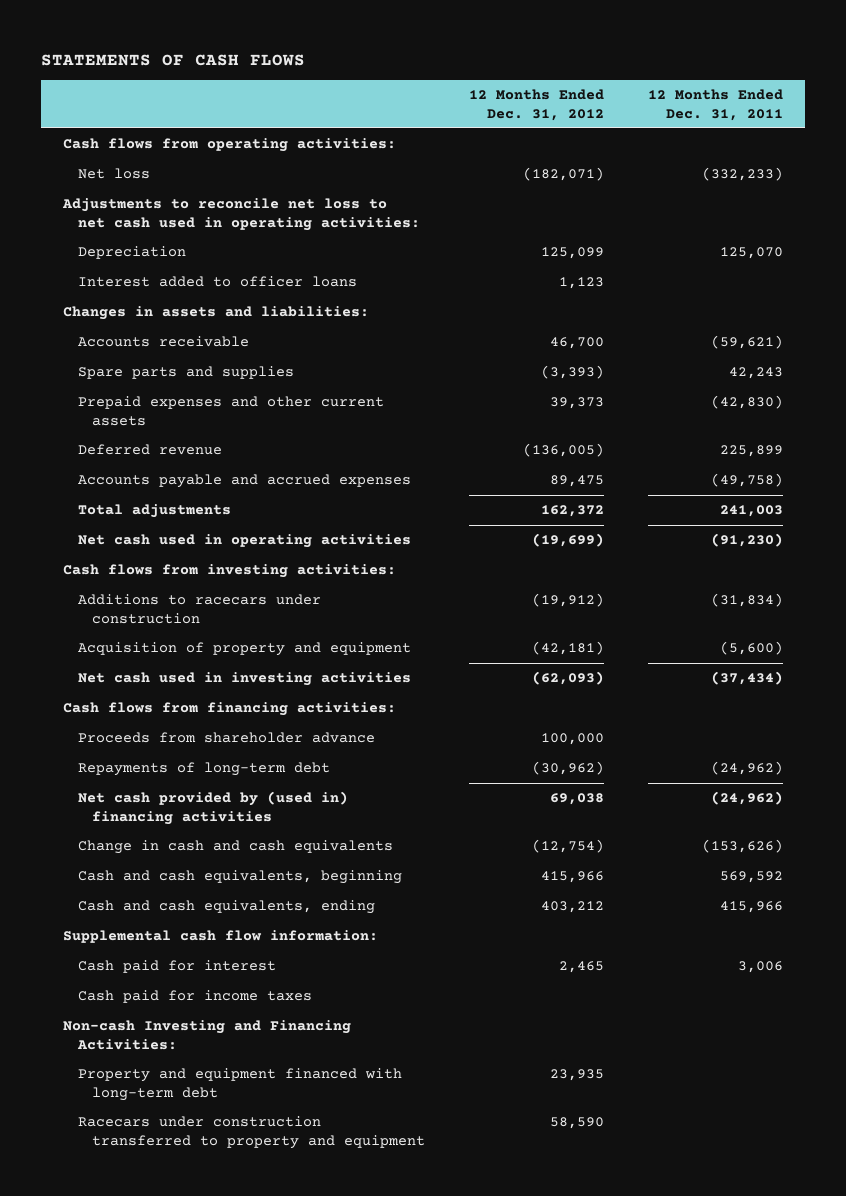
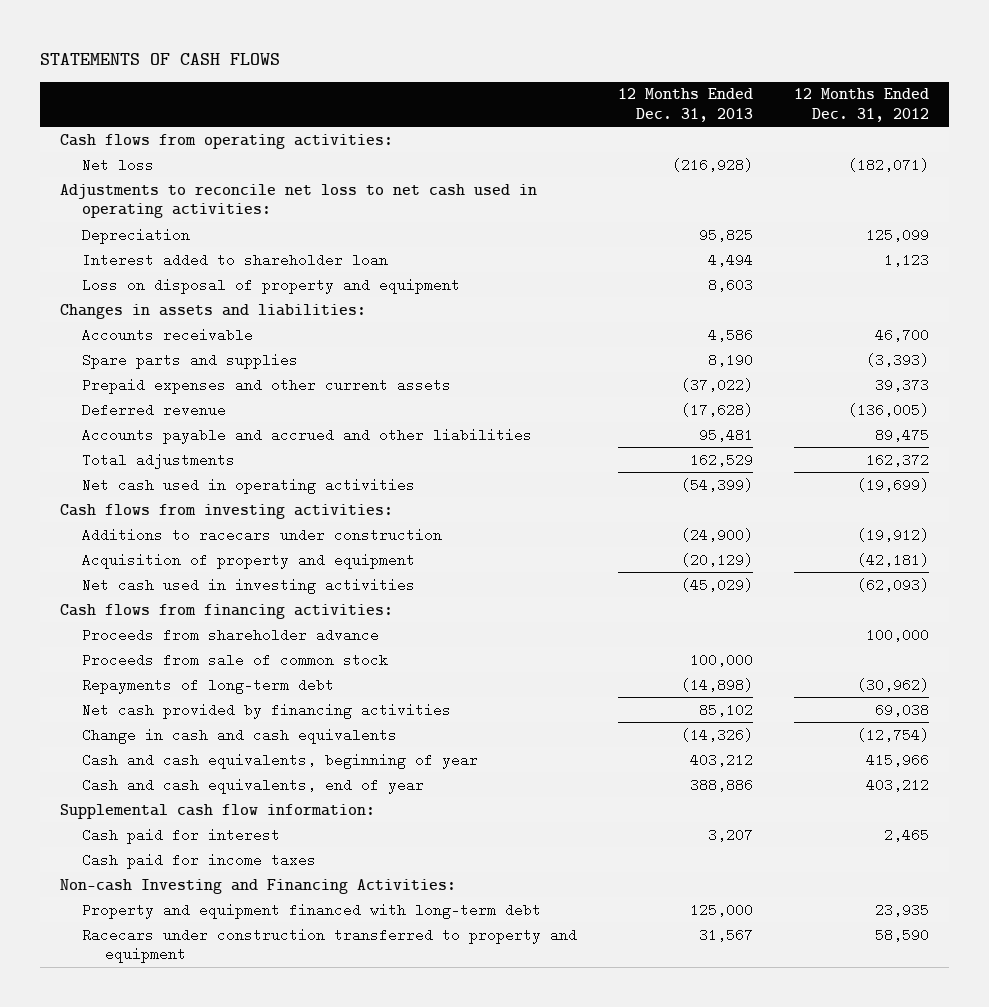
- | 12 Months Ended Dec. 31, 2012 | 12 Months Ended Dec. 31, 2011
+ | 12 Months Ended Dec. 31, 2013 | 12 Months Ended Dec. 31, 2012
- Interest added to officer loans | 1,123 |
+ Interest added to shareholder loan | 4,494 | 1,123
+ Loss on disposal of property and equipment | 8,603 |
- Accounts payable and accrued expenses | 89,475 | (49,758)
+ Accounts payable and accrued and other liabilities | 95,481 | 89,475
+ Proceeds from sale of common stock | 100,000 |
- Net cash provided by (used in) financing activities | 69,038 | (24,962)
+ Net cash provided by financing activities | 85,102 | 69,038
- Cash and cash equivalents, beginning | 415,966 | 569,592
- Cash and cash equivalents, ending | 403,212 | 415,966
+ Cash and cash equivalents, beginning of year | 403,212 | 415,966
+ Cash and cash equivalents, end of year | 388,886 | 403,212

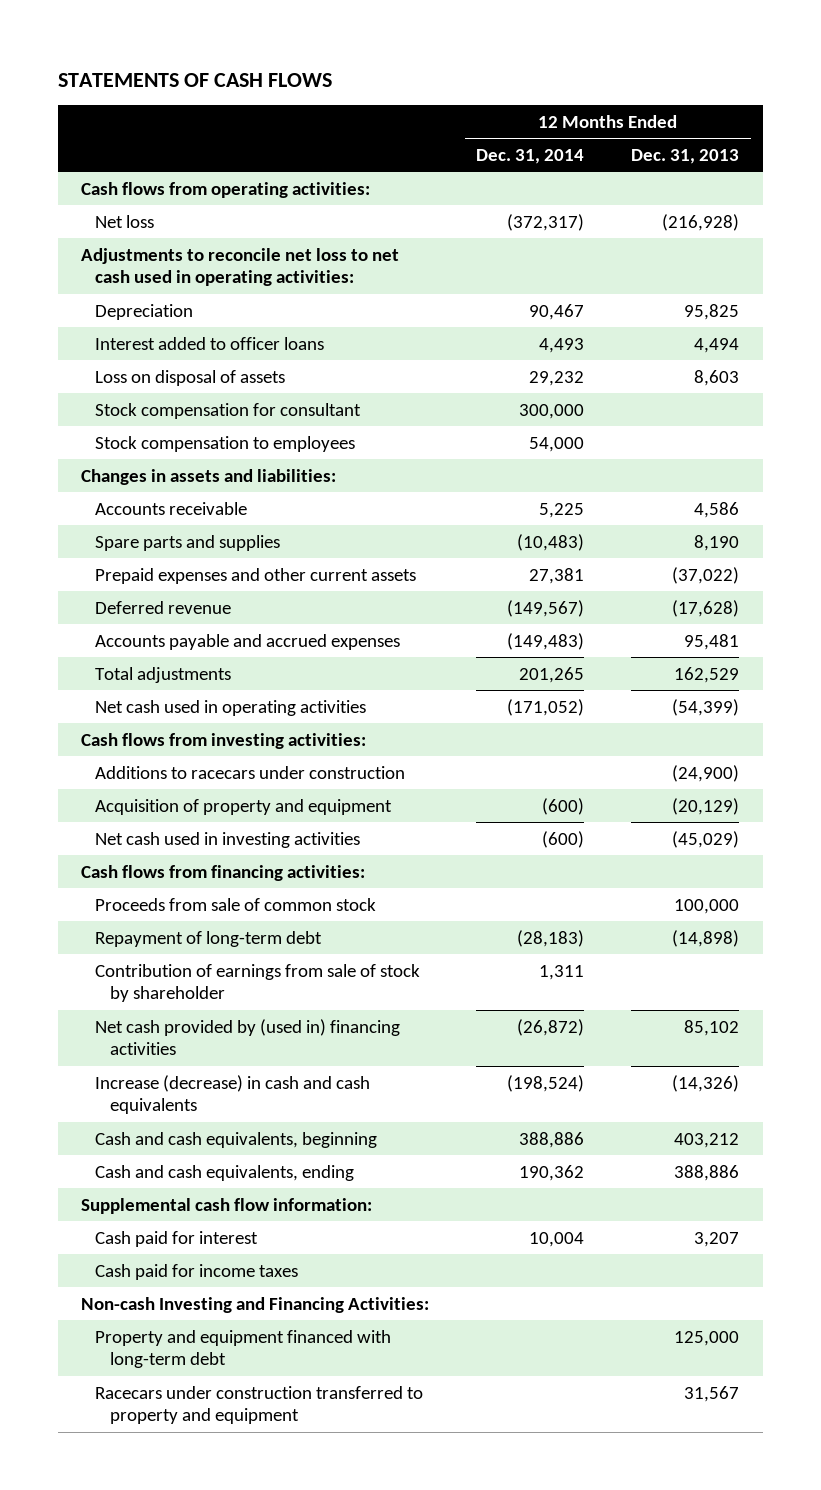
- | 12 Months Ended Dec. 31, 2013 | 12 Months Ended Dec. 31, 2012
+ | 12 Months Ended Dec. 31, 2014 | 12 Months Ended Dec. 31, 2013
- Interest added to shareholder loan | 4,494 | 1,123
- Loss on disposal of property and equipment | 8,603 |
+ Interest added to officer loans | 4,493 | 4,494
+ Loss on disposal of assets | 29,232 | 8,603
+ Stock compensation for consultant | 300,000 |
+ Stock compensation to employees | 54,000 |
- Accounts payable and accrued and other liabilities | 95,481 | 89,475
+ Accounts payable and accrued expenses | (149,483) | 95,481
- Proceeds from shareholder advance | | 100,000
- Repayments of long-term debt | (14,898) | (30,962)
- Net cash provided by financing activities | 85,102 | 69,038
- Change in cash and cash equivalents | (14,326) | (12,754)
- Cash and cash equivalents, beginning of year | 403,212 | 415,966
- Cash and cash equivalents, end of year | 388,886 | 403,212
+ Repayment of long-term debt | (28,183) | (14,898)
+ Contribution of earnings from sale of stock by shareholder | 1,311 |
+ Net cash provided by (used in) financing activities | (26,872) | 85,102
+ Increase (decrease) in cash and cash equivalents | (198,524) | (14,326)
+ Cash and cash equivalents, beginning | 388,886 | 403,212
+ Cash and cash equivalents, ending | 190,362 | 388,886

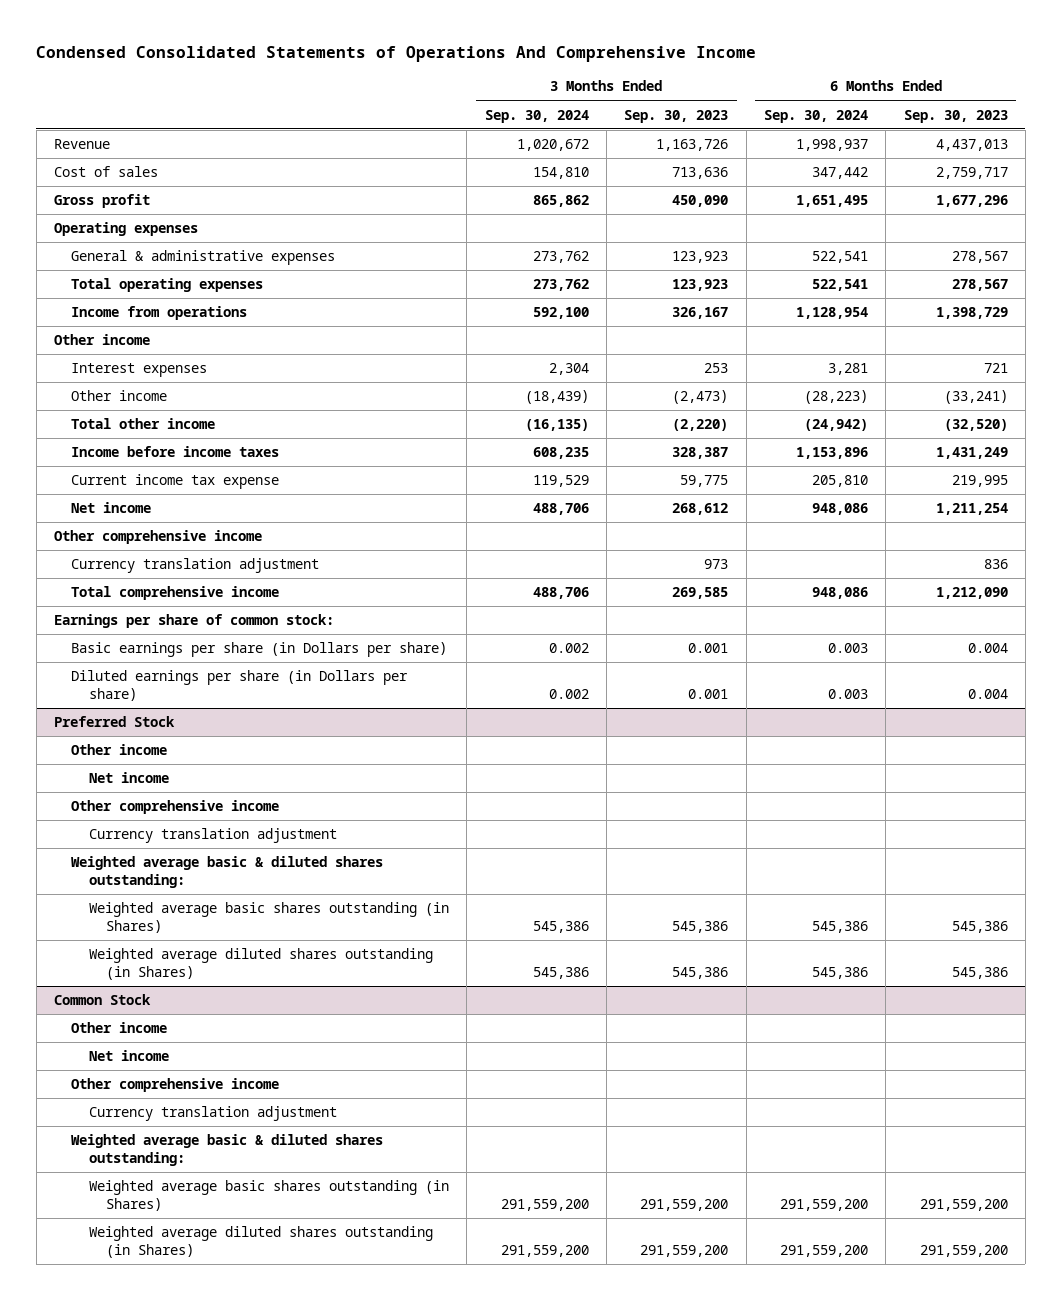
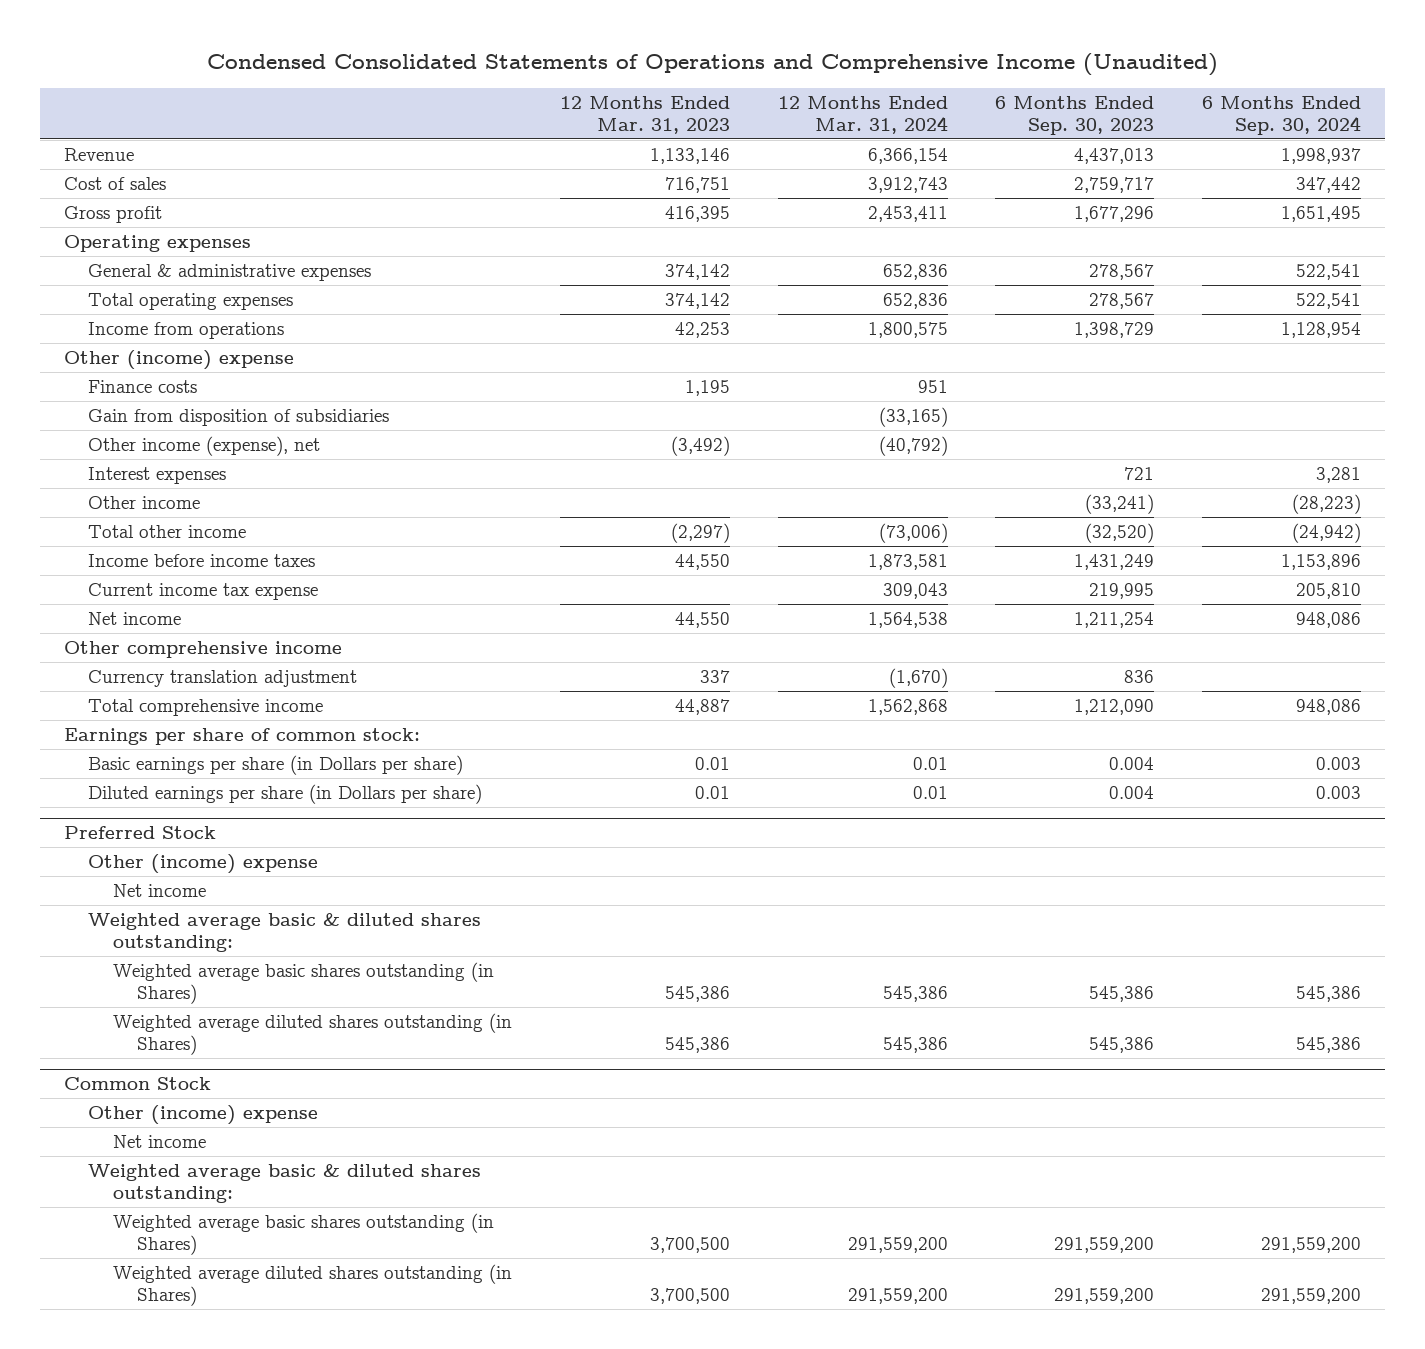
- Condensed Consolidated Statements of Operations And Comprehensive Income
+ Condensed Consolidated Statements of Operations and Comprehensive Income (Unaudited)
- | 3 Months Ended Sep. 30, 2024 | 3 Months Ended Sep. 30, 2023 | 6 Months Ended Sep. 30, 2024 | 6 Months Ended Sep. 30, 2023
+ | 12 Months Ended Mar. 31, 2023 | 12 Months Ended Mar. 31, 2024 | 6 Months Ended Sep. 30, 2023 | 6 Months Ended Sep. 30, 2024
- Other income
+ Other (income) expense
+ Finance costs | 1,195 | 951 | |
+ Gain from disposition of subsidiaries | | (33,165) | |
+ Other income (expense), net | (3,492) | (40,792) | |
@ Preferred Stock
- Other income
+ Other (income) expense
- Other comprehensive income
- Currency translation adjustment
@ Common Stock
- Other income
+ Other (income) expense
- Other comprehensive income
- Currency translation adjustment

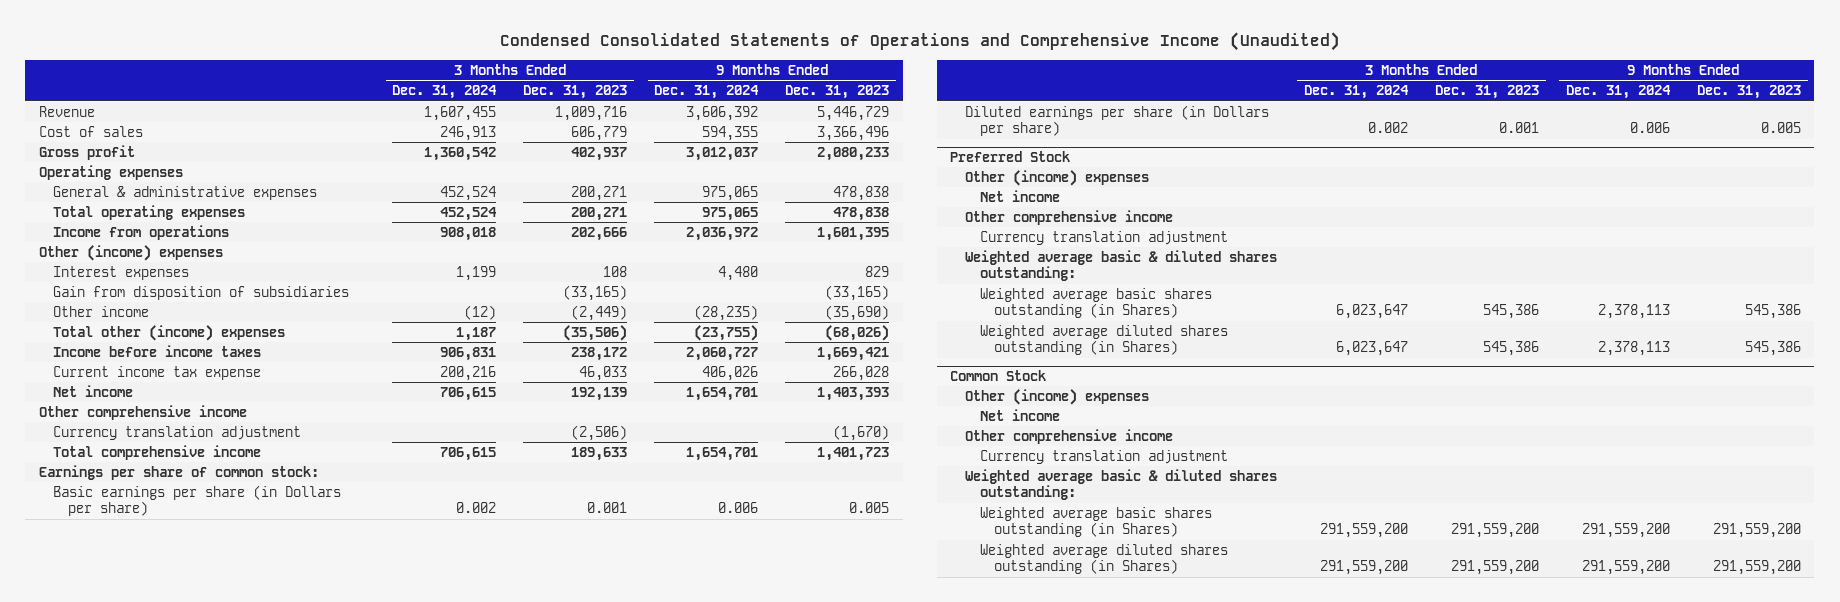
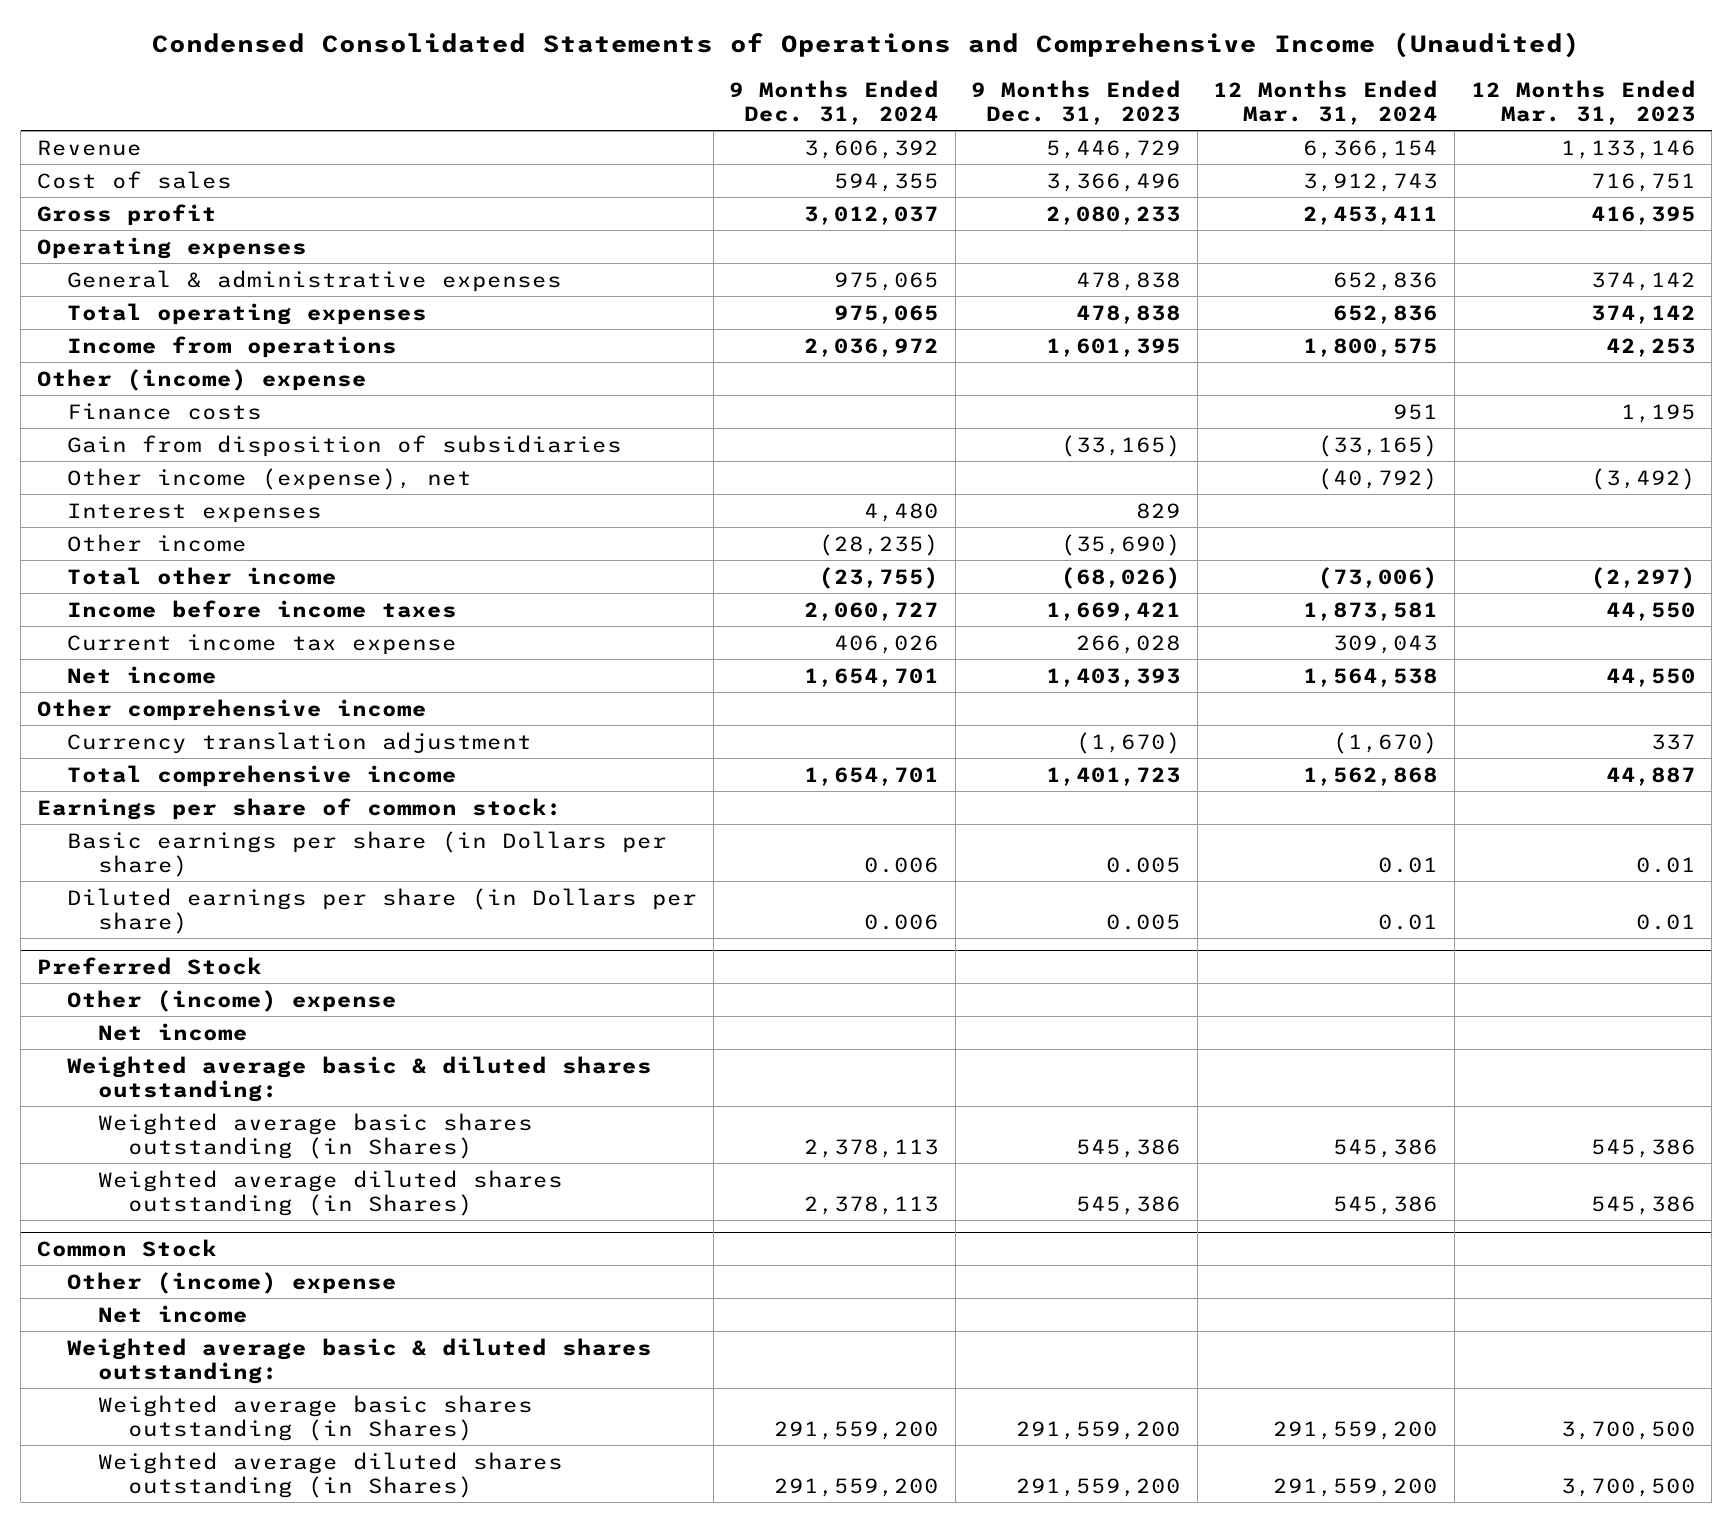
- | 3 Months Ended Dec. 31, 2024 | 3 Months Ended Dec. 31, 2023 | 9 Months Ended Dec. 31, 2024 | 9 Months Ended Dec. 31, 2023
+ | 9 Months Ended Dec. 31, 2024 | 9 Months Ended Dec. 31, 2023 | 12 Months Ended Mar. 31, 2024 | 12 Months Ended Mar. 31, 2023
- Other (income) expenses
+ Other (income) expense
+ Finance costs | | | 951 | 1,195
+ Other income (expense), net | | | (40,792) | (3,492)
moved down: Interest expenses | 4,480 | 829 | |
- Total other (income) expenses | 1,187 | (35,506) | (23,755) | (68,026)
+ Total other income | (23,755) | (68,026) | (73,006) | (2,297)
@ Preferred Stock
- Other (income) expenses
+ Other (income) expense
- Other comprehensive income
- Currency translation adjustment
@ Common Stock
- Other (income) expenses
+ Other (income) expense
- Other comprehensive income
- Currency translation adjustment

